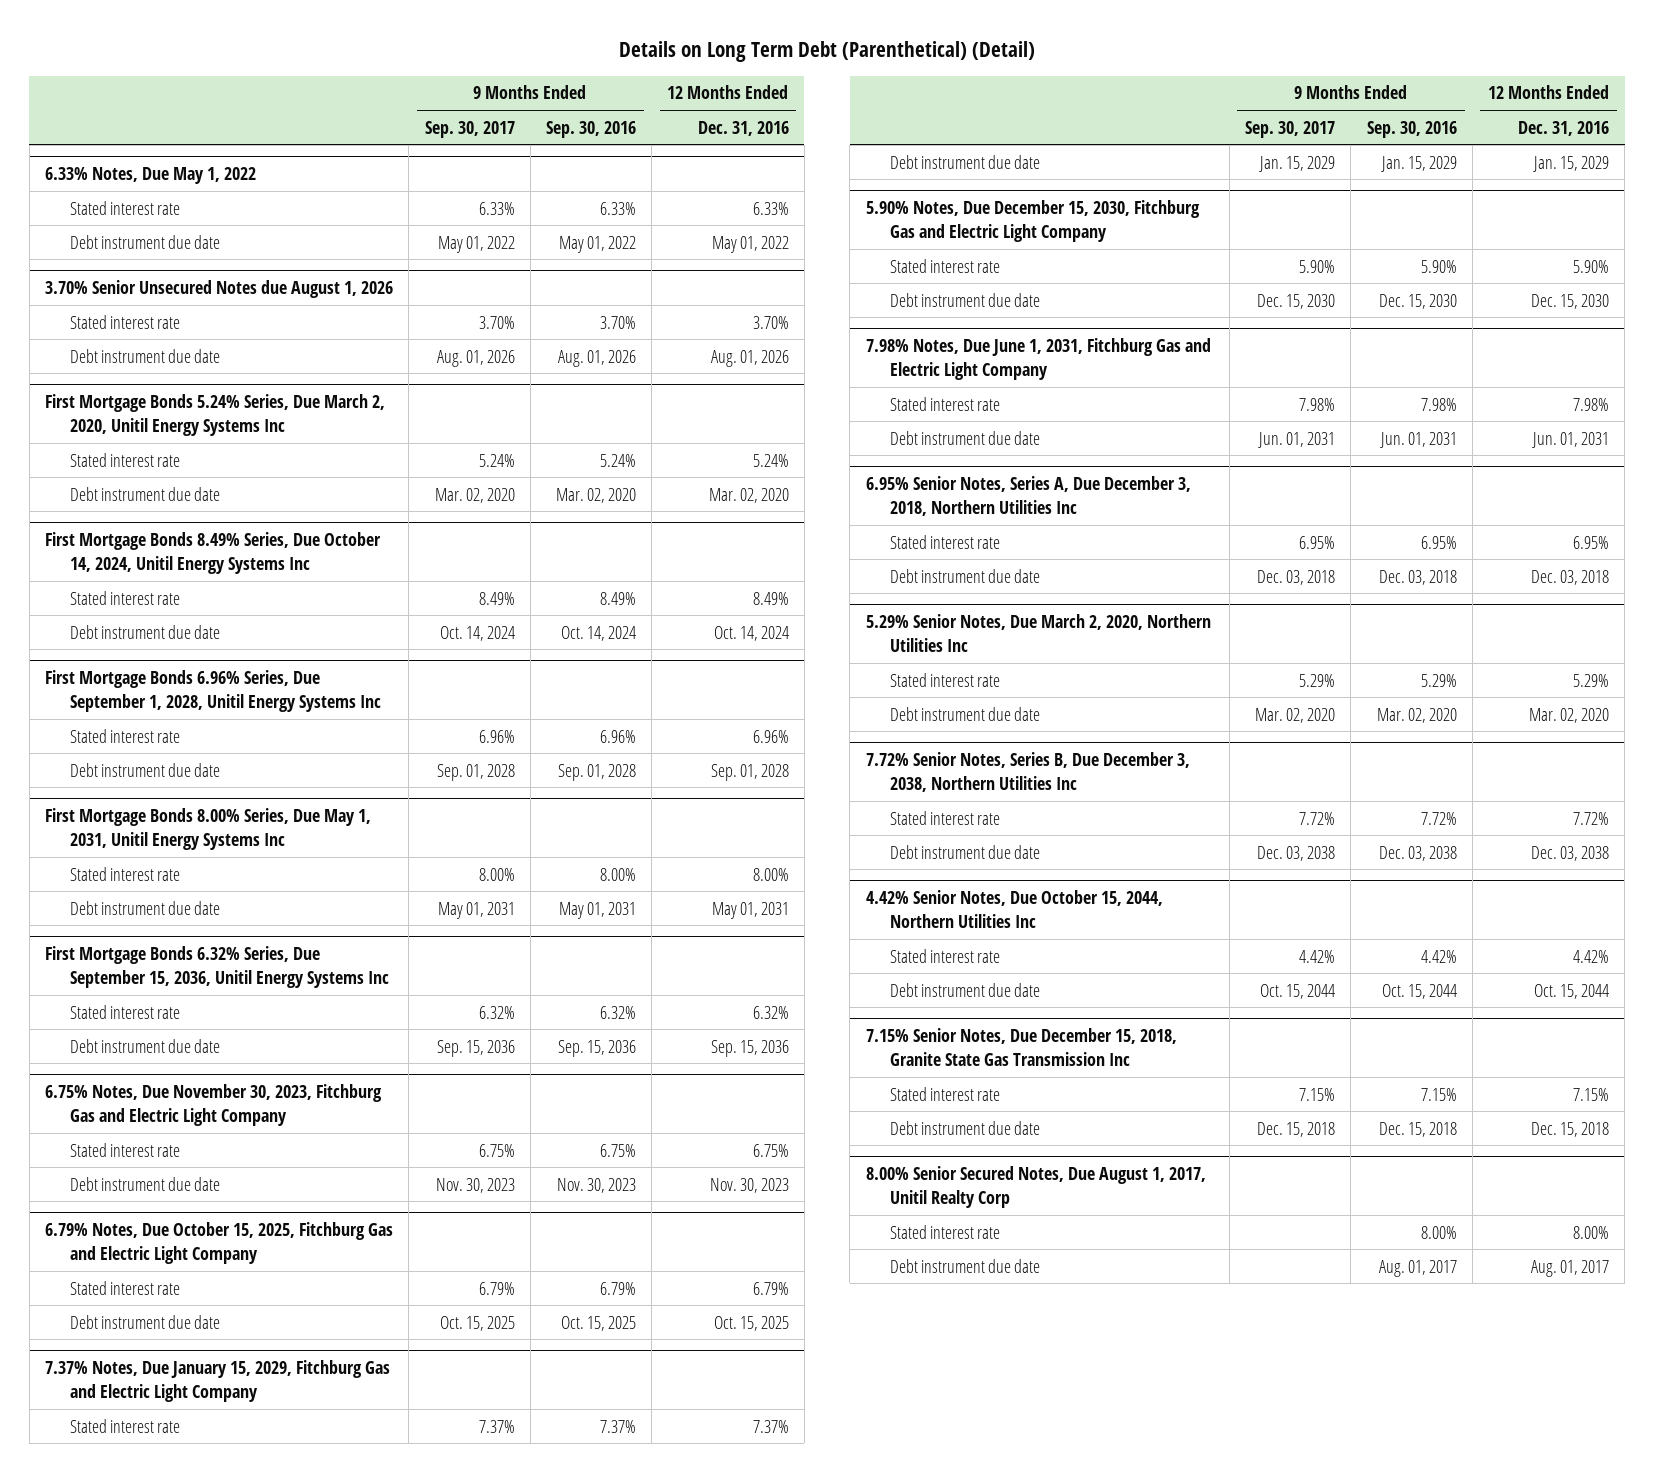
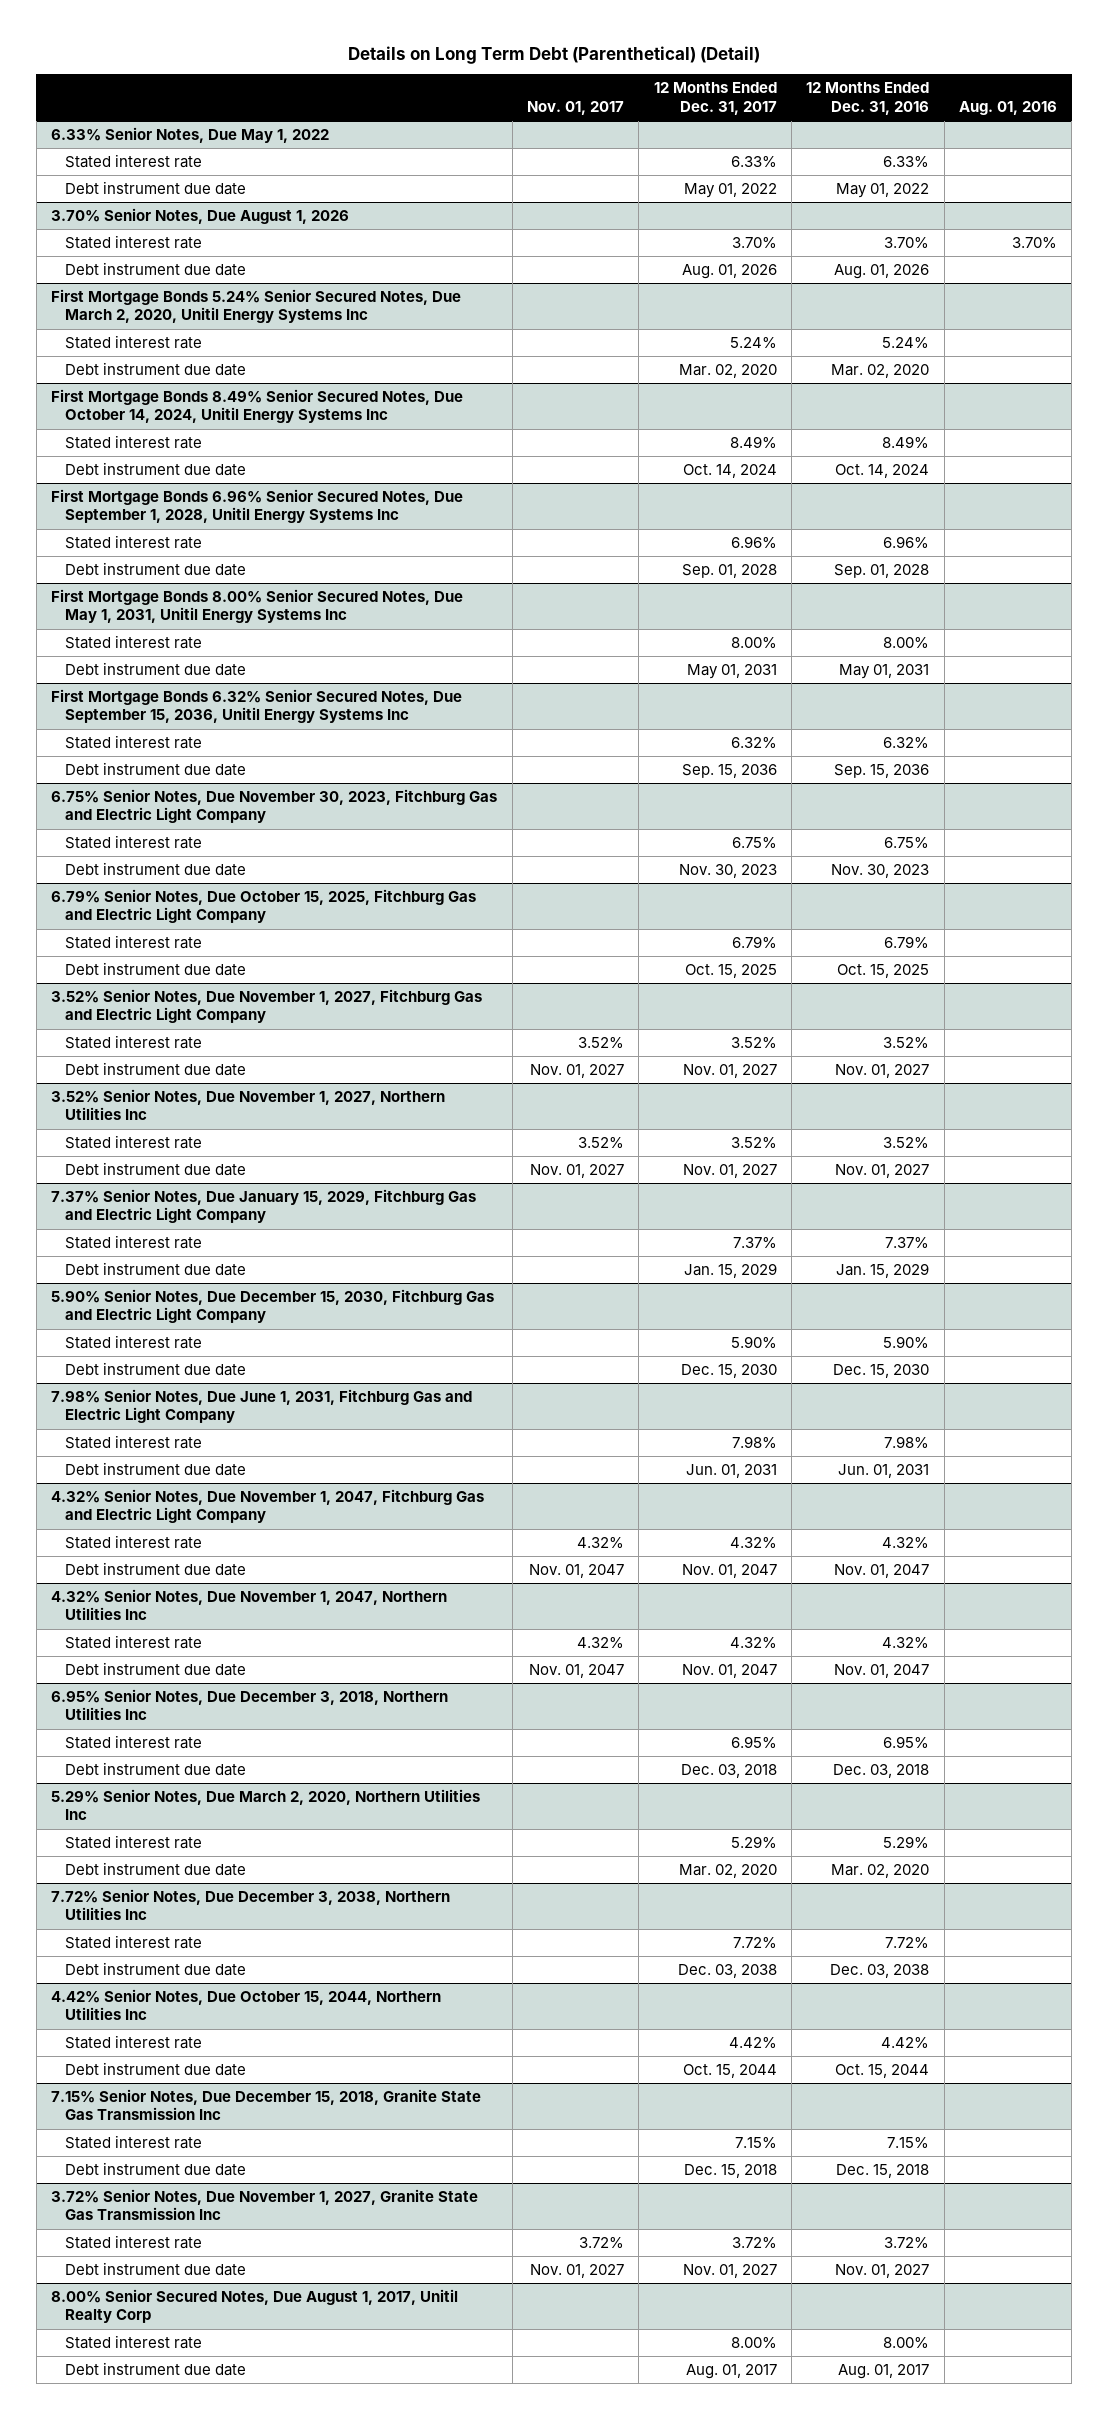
- | 9 Months Ended Sep. 30, 2017 | 9 Months Ended Sep. 30, 2016 | 12 Months Ended Dec. 31, 2016
+ | Nov. 01, 2017 | 12 Months Ended Dec. 31, 2017 | 12 Months Ended Dec. 31, 2016 | Aug. 01, 2016
- 6.33% Notes, Due May 1, 2022
+ 6.33% Senior Notes, Due May 1, 2022
- 3.70% Senior Unsecured Notes due August 1, 2026
+ 3.70% Senior Notes, Due August 1, 2026
- First Mortgage Bonds 5.24% Series, Due March 2, 2020, Unitil Energy Systems Inc
+ First Mortgage Bonds 5.24% Senior Secured Notes, Due March 2, 2020, Unitil Energy Systems Inc
- First Mortgage Bonds 8.49% Series, Due October 14, 2024, Unitil Energy Systems Inc
+ First Mortgage Bonds 8.49% Senior Secured Notes, Due October 14, 2024, Unitil Energy Systems Inc
- First Mortgage Bonds 6.96% Series, Due September 1, 2028, Unitil Energy Systems Inc
+ First Mortgage Bonds 6.96% Senior Secured Notes, Due September 1, 2028, Unitil Energy Systems Inc
- First Mortgage Bonds 8.00% Series, Due May 1, 2031, Unitil Energy Systems Inc
+ First Mortgage Bonds 8.00% Senior Secured Notes, Due May 1, 2031, Unitil Energy Systems Inc
- First Mortgage Bonds 6.32% Series, Due September 15, 2036, Unitil Energy Systems Inc
+ First Mortgage Bonds 6.32% Senior Secured Notes, Due September 15, 2036, Unitil Energy Systems Inc
- 6.75% Notes, Due November 30, 2023, Fitchburg Gas and Electric Light Company
+ 6.75% Senior Notes, Due November 30, 2023, Fitchburg Gas and Electric Light Company
- 6.79% Notes, Due October 15, 2025, Fitchburg Gas and Electric Light Company
+ 6.79% Senior Notes, Due October 15, 2025, Fitchburg Gas and Electric Light Company
- 7.37% Notes, Due January 15, 2029, Fitchburg Gas and Electric Light Company
+ 3.52% Senior Notes, Due November 1, 2027, Fitchburg Gas and Electric Light Company
+ Stated interest rate | 3.52% | 3.52% | 3.52% |
+ Debt instrument due date | Nov. 01, 2027 | Nov. 01, 2027 | Nov. 01, 2027 |
+ 3.52% Senior Notes, Due November 1, 2027, Northern Utilities Inc
+ Stated interest rate | 3.52% | 3.52% | 3.52% |
+ Debt instrument due date | Nov. 01, 2027 | Nov. 01, 2027 | Nov. 01, 2027 |
+ 7.37% Senior Notes, Due January 15, 2029, Fitchburg Gas and Electric Light Company
- 5.90% Notes, Due December 15, 2030, Fitchburg Gas and Electric Light Company
+ 5.90% Senior Notes, Due December 15, 2030, Fitchburg Gas and Electric Light Company
- 7.98% Notes, Due June 1, 2031, Fitchburg Gas and Electric Light Company
+ 7.98% Senior Notes, Due June 1, 2031, Fitchburg Gas and Electric Light Company
- 6.95% Senior Notes, Series A, Due December 3, 2018, Northern Utilities Inc
+ 4.32% Senior Notes, Due November 1, 2047, Fitchburg Gas and Electric Light Company
+ Stated interest rate | 4.32% | 4.32% | 4.32% |
+ Debt instrument due date | Nov. 01, 2047 | Nov. 01, 2047 | Nov. 01, 2047 |
+ 4.32% Senior Notes, Due November 1, 2047, Northern Utilities Inc
+ Stated interest rate | 4.32% | 4.32% | 4.32% |
+ Debt instrument due date | Nov. 01, 2047 | Nov. 01, 2047 | Nov. 01, 2047 |
+ 6.95% Senior Notes, Due December 3, 2018, Northern Utilities Inc
- 7.72% Senior Notes, Series B, Due December 3, 2038, Northern Utilities Inc
+ 7.72% Senior Notes, Due December 3, 2038, Northern Utilities Inc
+ 3.72% Senior Notes, Due November 1, 2027, Granite State Gas Transmission Inc
+ Stated interest rate | 3.72% | 3.72% | 3.72% |
+ Debt instrument due date | Nov. 01, 2027 | Nov. 01, 2027 | Nov. 01, 2027 |

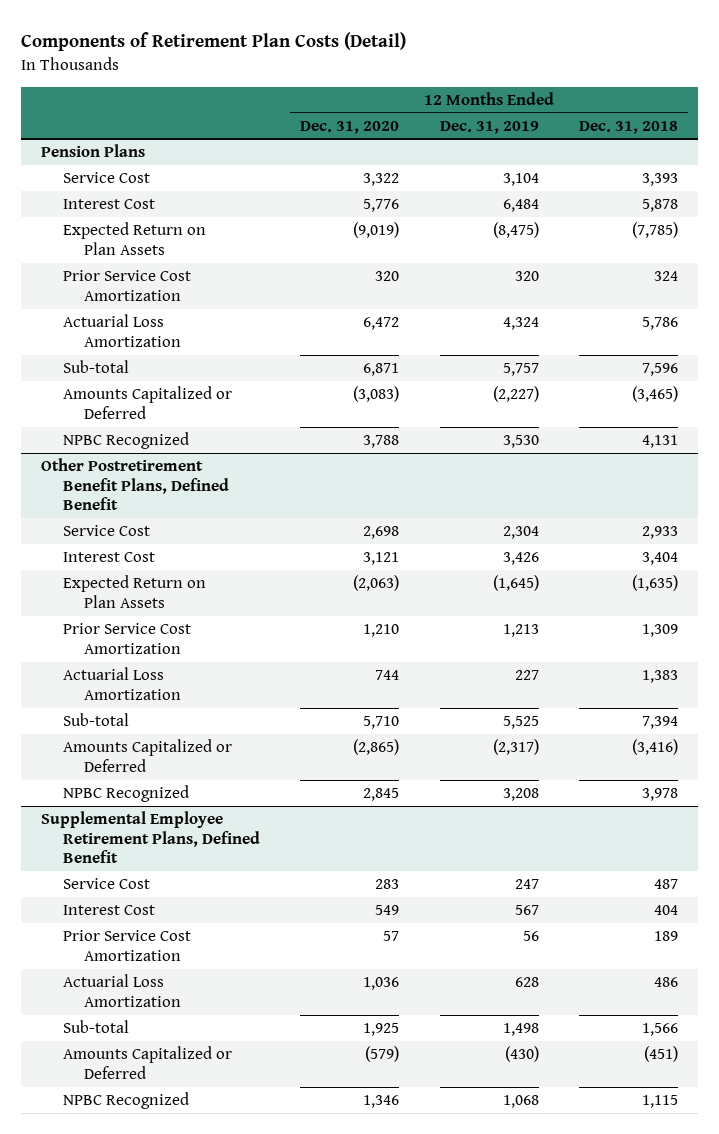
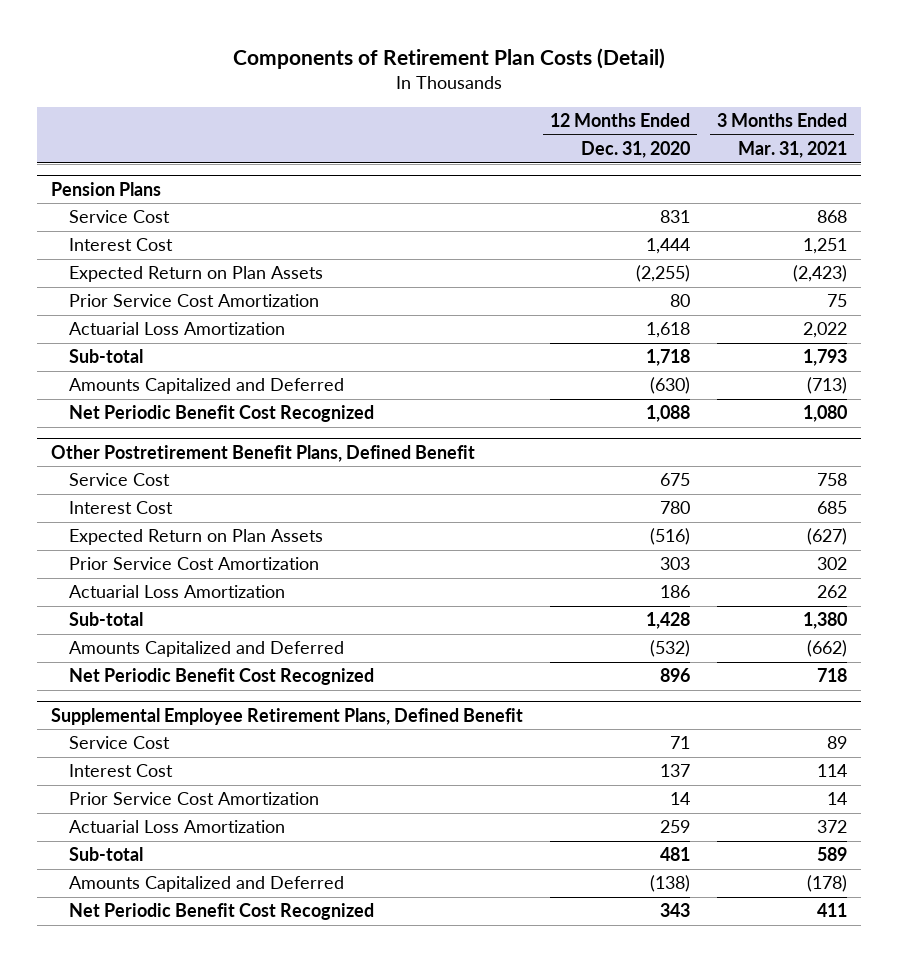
- | 12 Months Ended Dec. 31, 2020 | 12 Months Ended Dec. 31, 2019 | 12 Months Ended Dec. 31, 2018
+ | 12 Months Ended Dec. 31, 2020 | 3 Months Ended Mar. 31, 2021
@ Pension Plans
- Service Cost | 3,322 | 3,104 | 3,393
- Interest Cost | 5,776 | 6,484 | 5,878
- Expected Return on Plan Assets | (9,019) | (8,475) | (7,785)
- Prior Service Cost Amortization | 320 | 320 | 324
- Actuarial Loss Amortization | 6,472 | 4,324 | 5,786
- Sub-total | 6,871 | 5,757 | 7,596
- Amounts Capitalized or Deferred | (3,083) | (2,227) | (3,465)
- NPBC Recognized | 3,788 | 3,530 | 4,131
+ Service Cost | 831 | 868
+ Interest Cost | 1,444 | 1,251
+ Expected Return on Plan Assets | (2,255) | (2,423)
+ Prior Service Cost Amortization | 80 | 75
+ Actuarial Loss Amortization | 1,618 | 2,022
+ Sub-total | 1,718 | 1,793
+ Amounts Capitalized and Deferred | (630) | (713)
+ Net Periodic Benefit Cost Recognized | 1,088 | 1,080
@ Other Postretirement Benefit Plans, Defined Benefit
- Service Cost | 2,698 | 2,304 | 2,933
- Interest Cost | 3,121 | 3,426 | 3,404
- Expected Return on Plan Assets | (2,063) | (1,645) | (1,635)
- Prior Service Cost Amortization | 1,210 | 1,213 | 1,309
- Actuarial Loss Amortization | 744 | 227 | 1,383
- Sub-total | 5,710 | 5,525 | 7,394
- Amounts Capitalized or Deferred | (2,865) | (2,317) | (3,416)
- NPBC Recognized | 2,845 | 3,208 | 3,978
+ Service Cost | 675 | 758
+ Interest Cost | 780 | 685
+ Expected Return on Plan Assets | (516) | (627)
+ Prior Service Cost Amortization | 303 | 302
+ Actuarial Loss Amortization | 186 | 262
+ Sub-total | 1,428 | 1,380
+ Amounts Capitalized and Deferred | (532) | (662)
+ Net Periodic Benefit Cost Recognized | 896 | 718
@ Supplemental Employee Retirement Plans, Defined Benefit
- Service Cost | 283 | 247 | 487
- Interest Cost | 549 | 567 | 404
- Prior Service Cost Amortization | 57 | 56 | 189
- Actuarial Loss Amortization | 1,036 | 628 | 486
- Sub-total | 1,925 | 1,498 | 1,566
- Amounts Capitalized or Deferred | (579) | (430) | (451)
- NPBC Recognized | 1,346 | 1,068 | 1,115
+ Service Cost | 71 | 89
+ Interest Cost | 137 | 114
+ Prior Service Cost Amortization | 14 | 14
+ Actuarial Loss Amortization | 259 | 372
+ Sub-total | 481 | 589
+ Amounts Capitalized and Deferred | (138) | (178)
+ Net Periodic Benefit Cost Recognized | 343 | 411

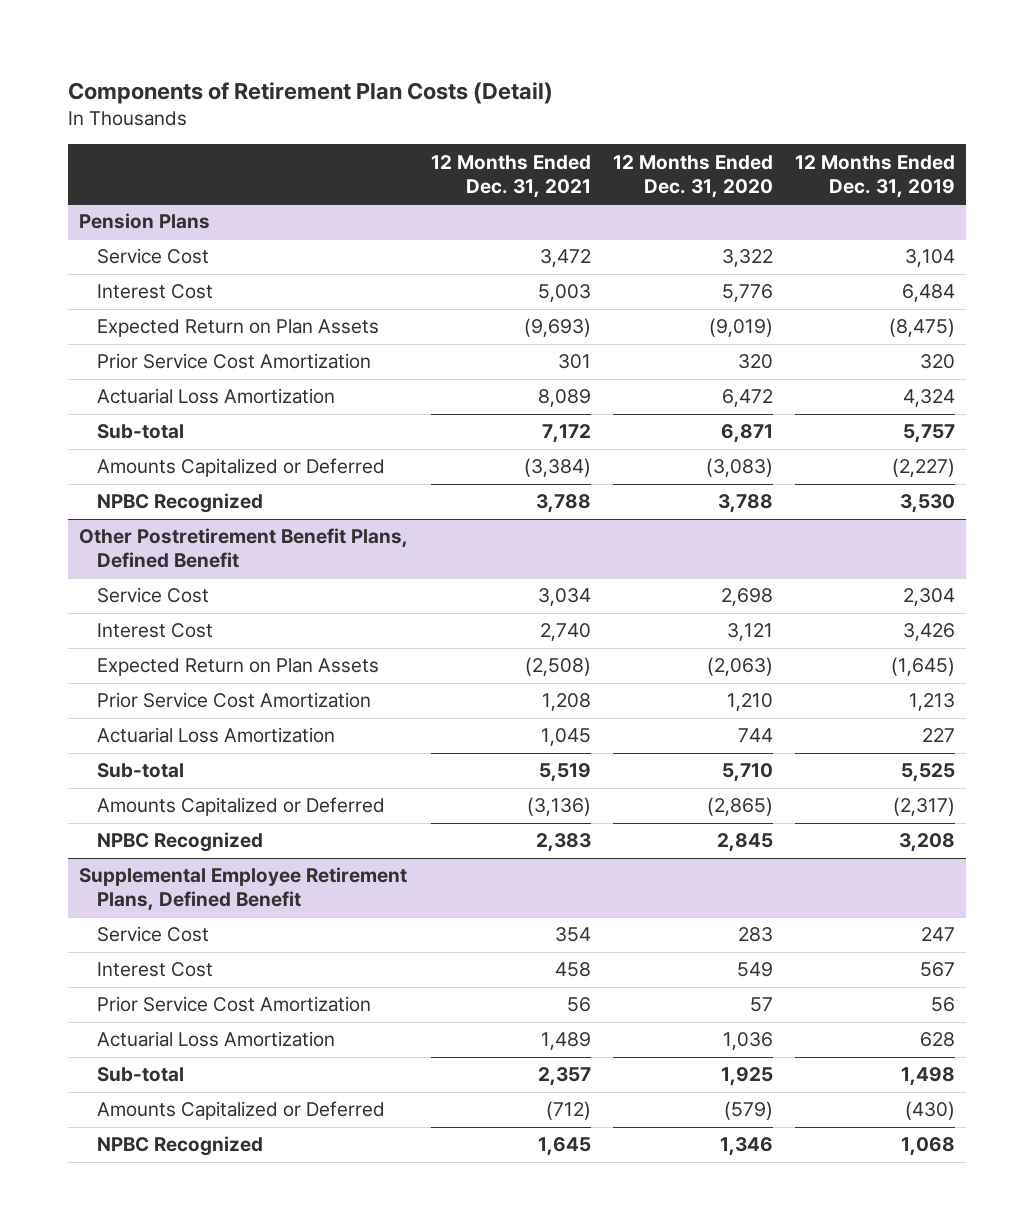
- | 12 Months Ended Dec. 31, 2020 | 3 Months Ended Mar. 31, 2021
+ | 12 Months Ended Dec. 31, 2021 | 12 Months Ended Dec. 31, 2020 | 12 Months Ended Dec. 31, 2019
@ Pension Plans
- Service Cost | 831 | 868
- Interest Cost | 1,444 | 1,251
- Expected Return on Plan Assets | (2,255) | (2,423)
- Prior Service Cost Amortization | 80 | 75
- Actuarial Loss Amortization | 1,618 | 2,022
- Sub-total | 1,718 | 1,793
- Amounts Capitalized and Deferred | (630) | (713)
- Net Periodic Benefit Cost Recognized | 1,088 | 1,080
+ Service Cost | 3,472 | 3,322 | 3,104
+ Interest Cost | 5,003 | 5,776 | 6,484
+ Expected Return on Plan Assets | (9,693) | (9,019) | (8,475)
+ Prior Service Cost Amortization | 301 | 320 | 320
+ Actuarial Loss Amortization | 8,089 | 6,472 | 4,324
+ Sub-total | 7,172 | 6,871 | 5,757
+ Amounts Capitalized or Deferred | (3,384) | (3,083) | (2,227)
+ NPBC Recognized | 3,788 | 3,788 | 3,530
@ Other Postretirement Benefit Plans, Defined Benefit
- Service Cost | 675 | 758
- Interest Cost | 780 | 685
- Expected Return on Plan Assets | (516) | (627)
- Prior Service Cost Amortization | 303 | 302
- Actuarial Loss Amortization | 186 | 262
- Sub-total | 1,428 | 1,380
- Amounts Capitalized and Deferred | (532) | (662)
- Net Periodic Benefit Cost Recognized | 896 | 718
+ Service Cost | 3,034 | 2,698 | 2,304
+ Interest Cost | 2,740 | 3,121 | 3,426
+ Expected Return on Plan Assets | (2,508) | (2,063) | (1,645)
+ Prior Service Cost Amortization | 1,208 | 1,210 | 1,213
+ Actuarial Loss Amortization | 1,045 | 744 | 227
+ Sub-total | 5,519 | 5,710 | 5,525
+ Amounts Capitalized or Deferred | (3,136) | (2,865) | (2,317)
+ NPBC Recognized | 2,383 | 2,845 | 3,208
@ Supplemental Employee Retirement Plans, Defined Benefit
- Service Cost | 71 | 89
- Interest Cost | 137 | 114
- Prior Service Cost Amortization | 14 | 14
- Actuarial Loss Amortization | 259 | 372
- Sub-total | 481 | 589
- Amounts Capitalized and Deferred | (138) | (178)
- Net Periodic Benefit Cost Recognized | 343 | 411
+ Service Cost | 354 | 283 | 247
+ Interest Cost | 458 | 549 | 567
+ Prior Service Cost Amortization | 56 | 57 | 56
+ Actuarial Loss Amortization | 1,489 | 1,036 | 628
+ Sub-total | 2,357 | 1,925 | 1,498
+ Amounts Capitalized or Deferred | (712) | (579) | (430)
+ NPBC Recognized | 1,645 | 1,346 | 1,068

